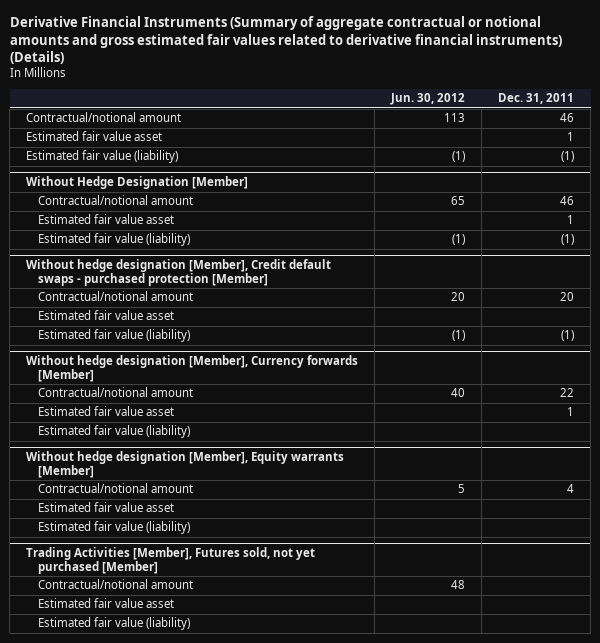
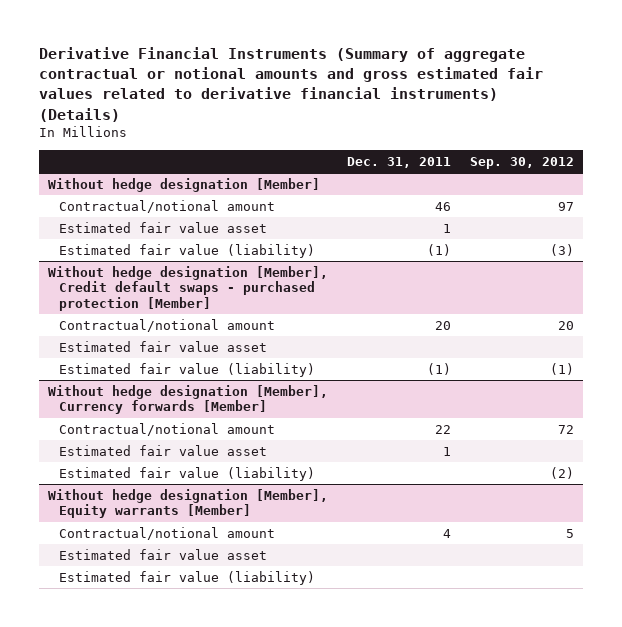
- | Jun. 30, 2012 | Dec. 31, 2011
+ | Dec. 31, 2011 | Sep. 30, 2012
- Contractual/notional amount | 113 | 46
- Estimated fair value asset | | 1
- Estimated fair value (liability) | (1) | (1)
- Without Hedge Designation [Member]
+ Without hedge designation [Member]
- Trading Activities [Member], Futures sold, not yet purchased [Member]
- Contractual/notional amount | 48 |
- Estimated fair value asset
- Estimated fair value (liability)

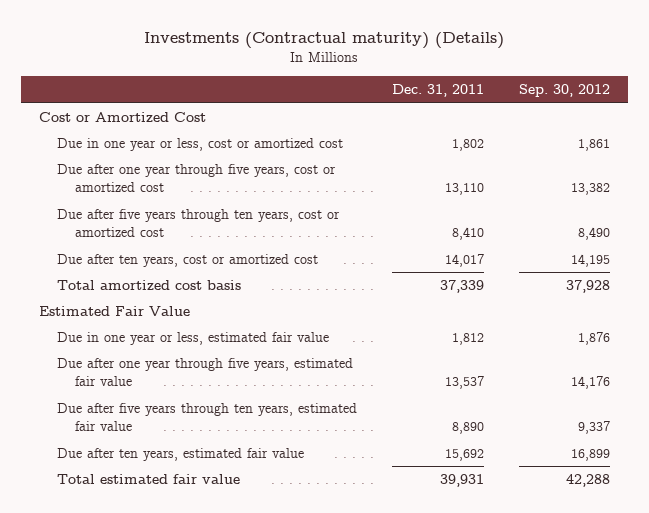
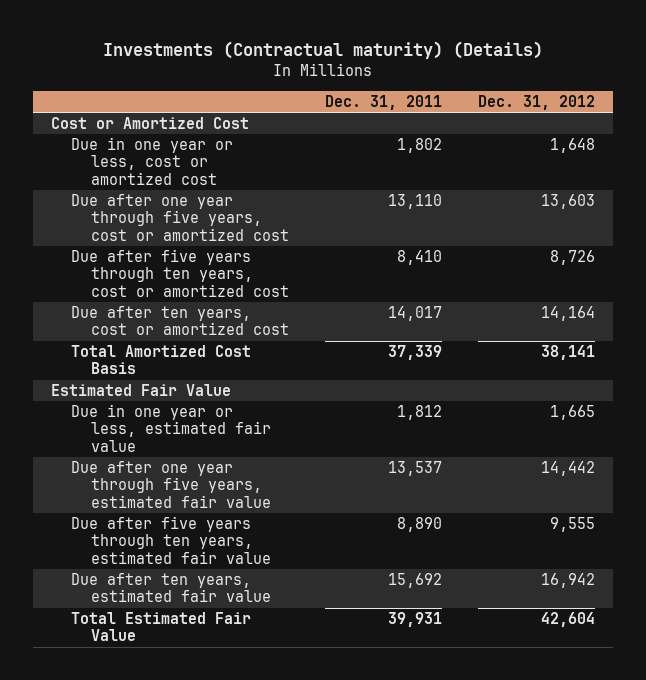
- | Dec. 31, 2011 | Sep. 30, 2012
+ | Dec. 31, 2011 | Dec. 31, 2012
- Total amortized cost basis | 37,339 | 37,928
+ Total Amortized Cost Basis | 37,339 | 38,141
- Total estimated fair value | 39,931 | 42,288
+ Total Estimated Fair Value | 39,931 | 42,604

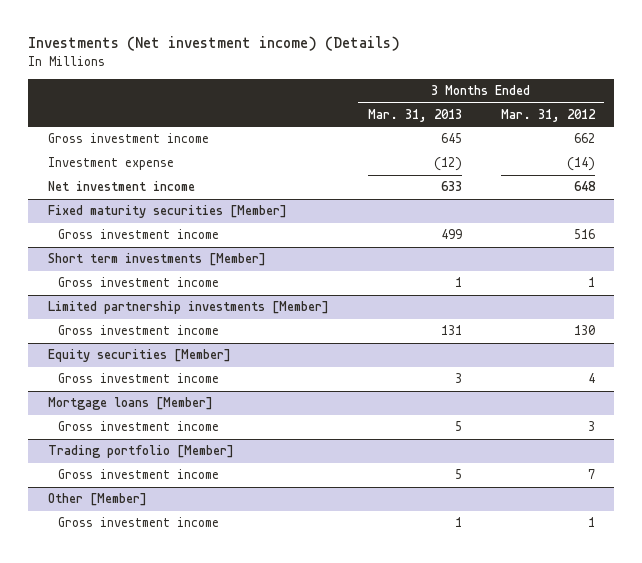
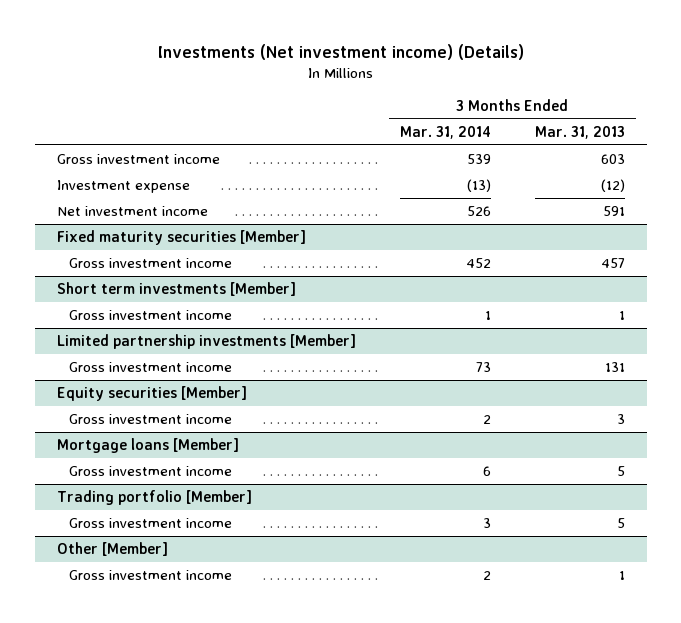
- | 3 Months Ended Mar. 31, 2013 | 3 Months Ended Mar. 31, 2012
+ | 3 Months Ended Mar. 31, 2014 | 3 Months Ended Mar. 31, 2013
- Gross investment income | 645 | 662
+ Gross investment income | 539 | 603
- Net investment income | 633 | 648
+ Net investment income | 526 | 591
@ Fixed maturity securities [Member]
- Gross investment income | 499 | 516
+ Gross investment income | 452 | 457

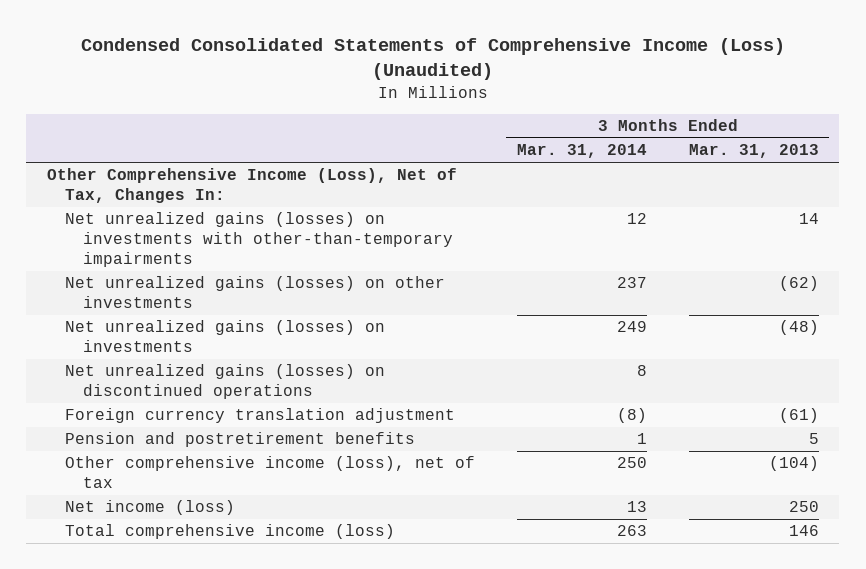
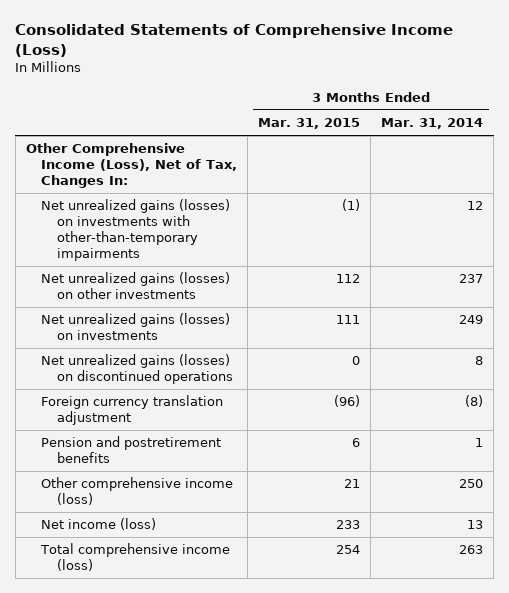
- Condensed Consolidated Statements of Comprehensive Income (Loss) (Unaudited)
+ Consolidated Statements of Comprehensive Income (Loss)
- | 3 Months Ended Mar. 31, 2014 | 3 Months Ended Mar. 31, 2013
+ | 3 Months Ended Mar. 31, 2015 | 3 Months Ended Mar. 31, 2014
- Other comprehensive income (loss), net of tax | 250 | (104)
+ Other comprehensive income (loss) | 21 | 250

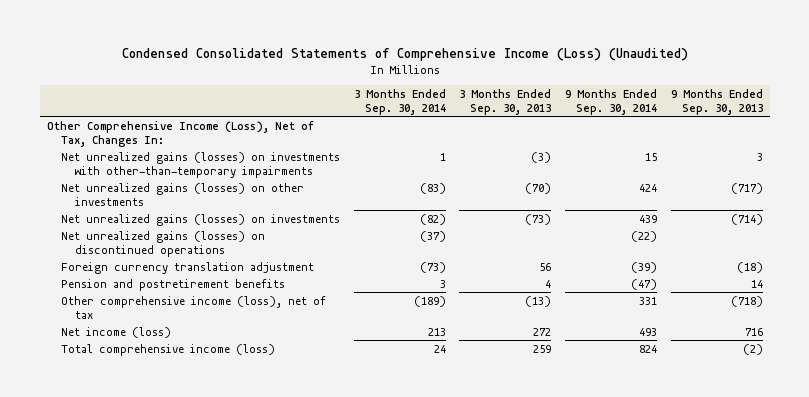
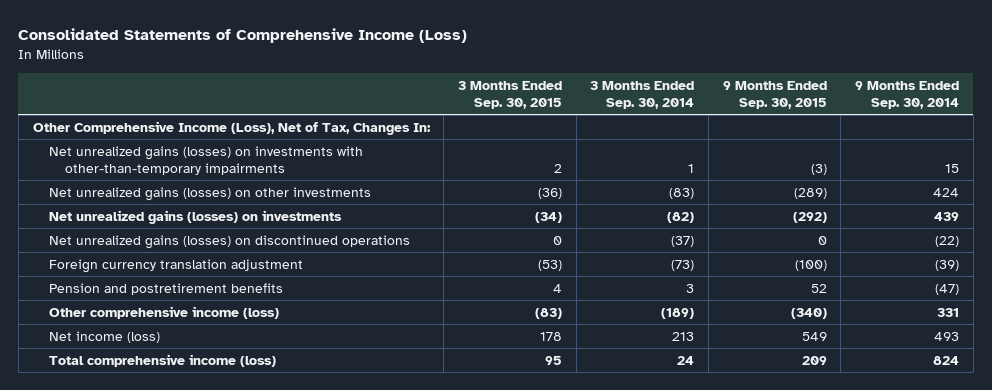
- Condensed Consolidated Statements of Comprehensive Income (Loss) (Unaudited)
+ Consolidated Statements of Comprehensive Income (Loss)
- | 3 Months Ended Sep. 30, 2014 | 3 Months Ended Sep. 30, 2013 | 9 Months Ended Sep. 30, 2014 | 9 Months Ended Sep. 30, 2013
+ | 3 Months Ended Sep. 30, 2015 | 3 Months Ended Sep. 30, 2014 | 9 Months Ended Sep. 30, 2015 | 9 Months Ended Sep. 30, 2014
- Other comprehensive income (loss), net of tax | (189) | (13) | 331 | (718)
+ Other comprehensive income (loss) | (83) | (189) | (340) | 331

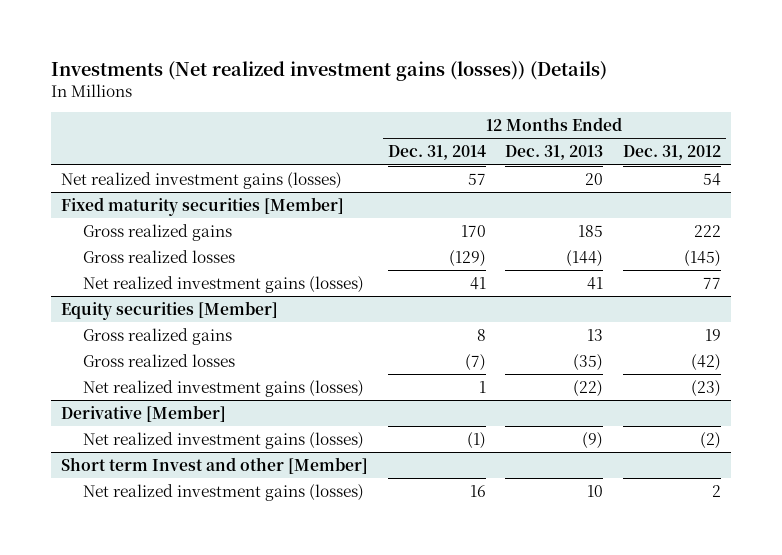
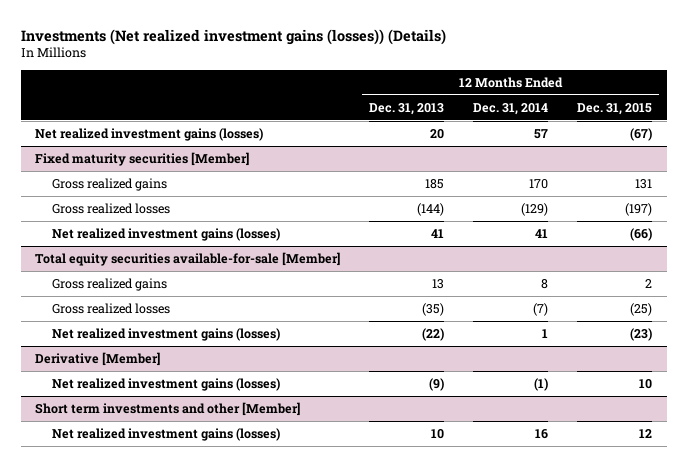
- | 12 Months Ended Dec. 31, 2014 | 12 Months Ended Dec. 31, 2013 | 12 Months Ended Dec. 31, 2012
+ | 12 Months Ended Dec. 31, 2013 | 12 Months Ended Dec. 31, 2014 | 12 Months Ended Dec. 31, 2015
- Equity securities [Member]
+ Total equity securities available-for-sale [Member]
- Short term Invest and other [Member]
+ Short term investments and other [Member]

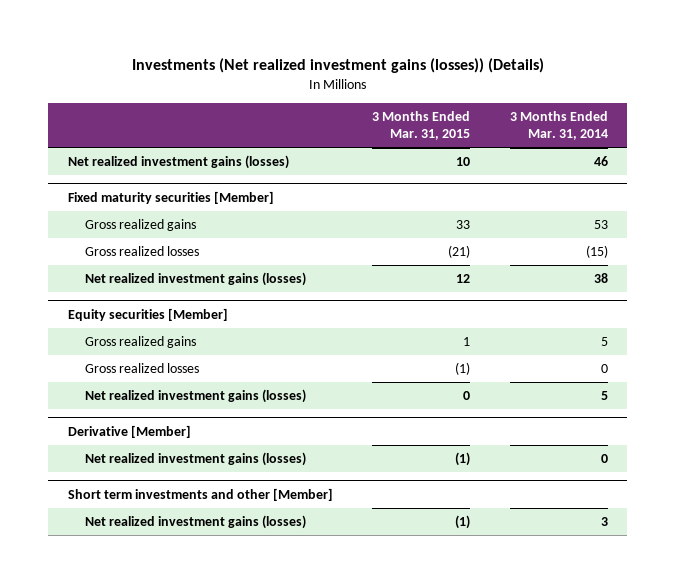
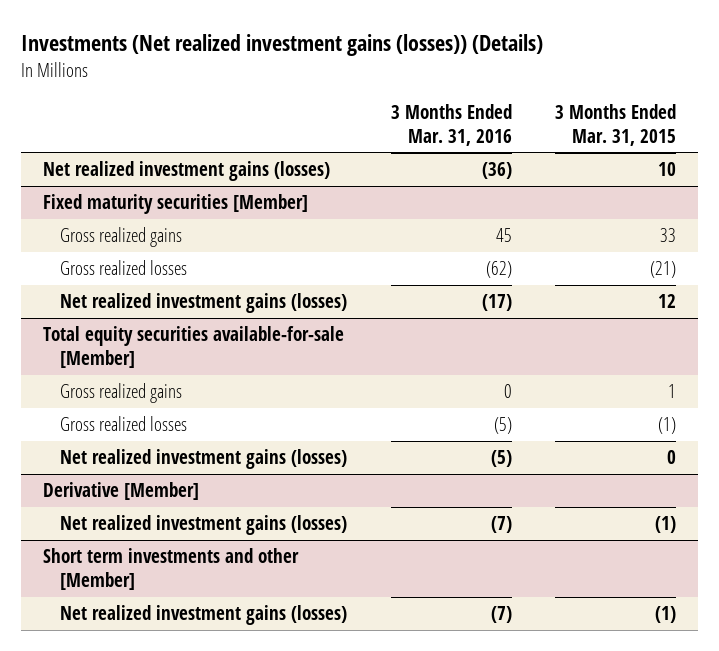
- | 3 Months Ended Mar. 31, 2015 | 3 Months Ended Mar. 31, 2014
+ | 3 Months Ended Mar. 31, 2016 | 3 Months Ended Mar. 31, 2015
- Equity securities [Member]
+ Total equity securities available-for-sale [Member]

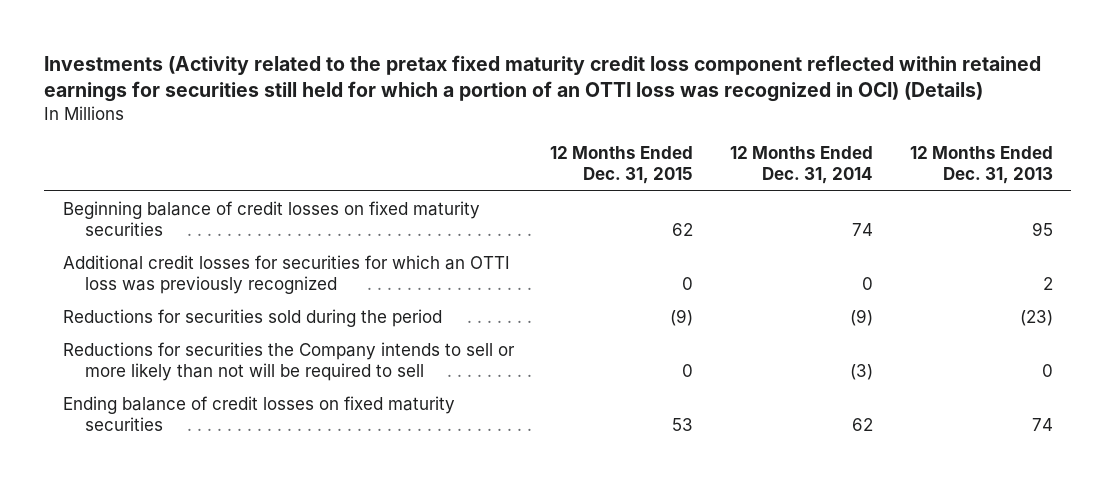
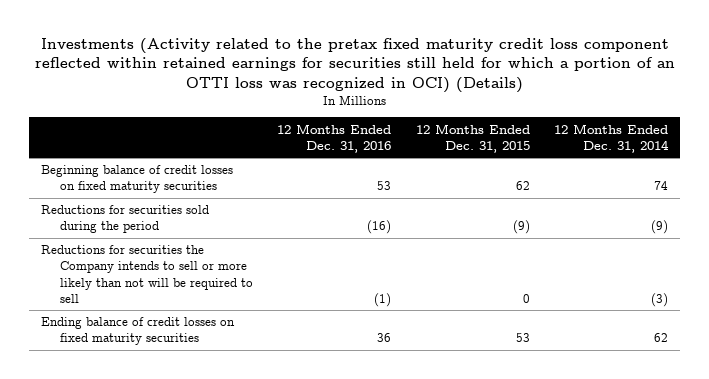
- | 12 Months Ended Dec. 31, 2015 | 12 Months Ended Dec. 31, 2014 | 12 Months Ended Dec. 31, 2013
+ | 12 Months Ended Dec. 31, 2016 | 12 Months Ended Dec. 31, 2015 | 12 Months Ended Dec. 31, 2014
- Additional credit losses for securities for which an OTTI loss was previously recognized | 0 | 0 | 2

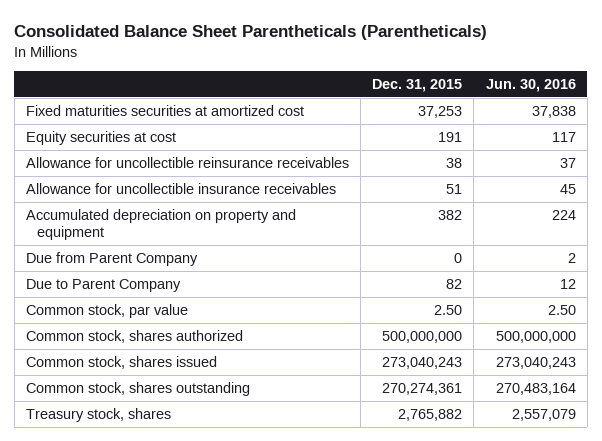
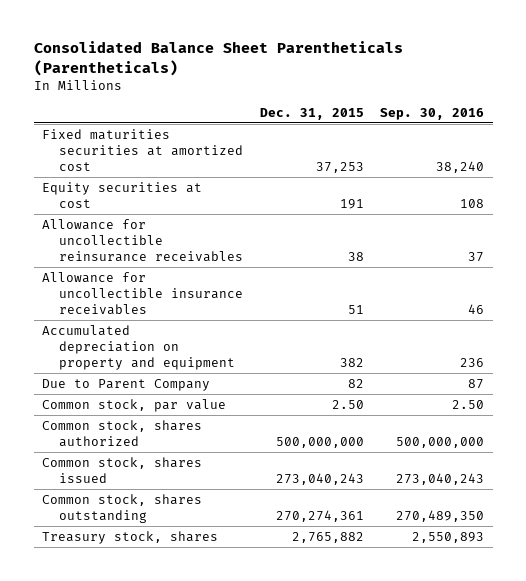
- | Dec. 31, 2015 | Jun. 30, 2016
+ | Dec. 31, 2015 | Sep. 30, 2016
- Due from Parent Company | 0 | 2

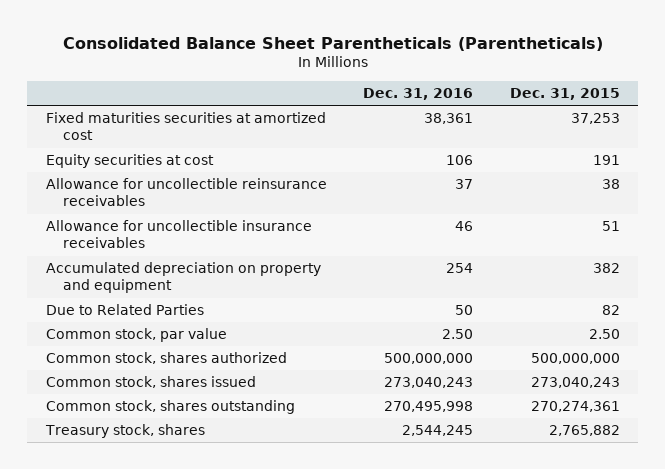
- | Dec. 31, 2015 | Sep. 30, 2016
+ | Dec. 31, 2016 | Dec. 31, 2015
- Due to Parent Company | 82 | 87
+ Due to Related Parties | 50 | 82

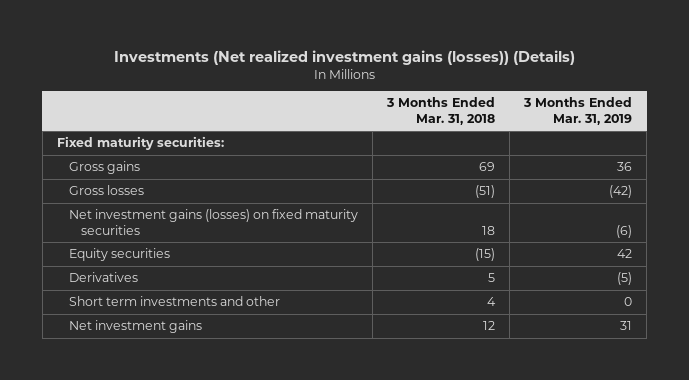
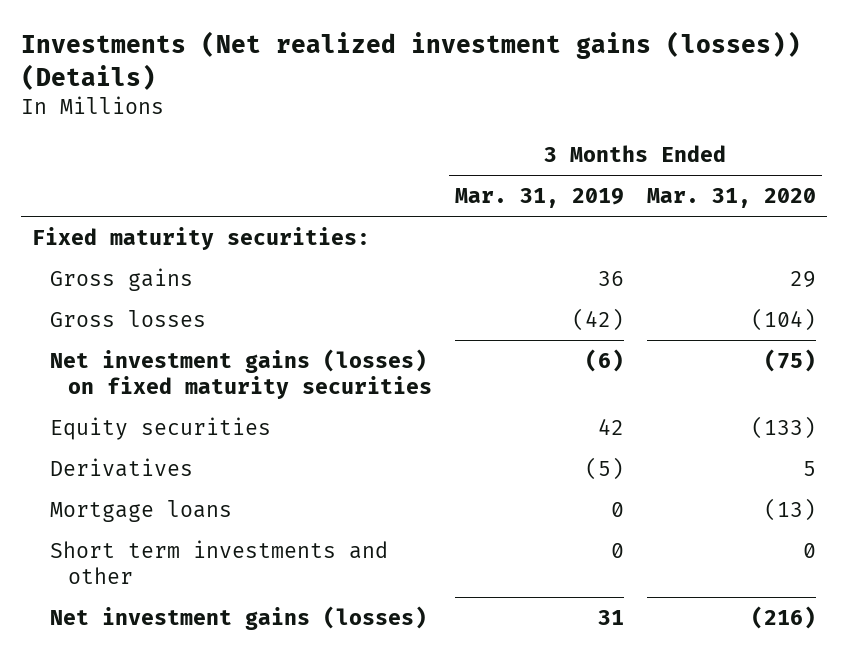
- | 3 Months Ended Mar. 31, 2018 | 3 Months Ended Mar. 31, 2019
+ | 3 Months Ended Mar. 31, 2019 | 3 Months Ended Mar. 31, 2020
+ Mortgage loans | 0 | (13)
- Net investment gains | 12 | 31
+ Net investment gains (losses) | 31 | (216)

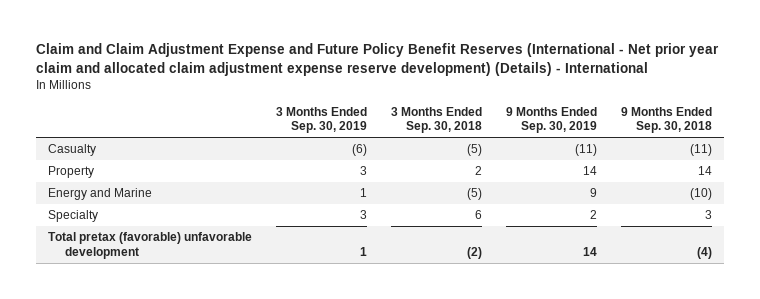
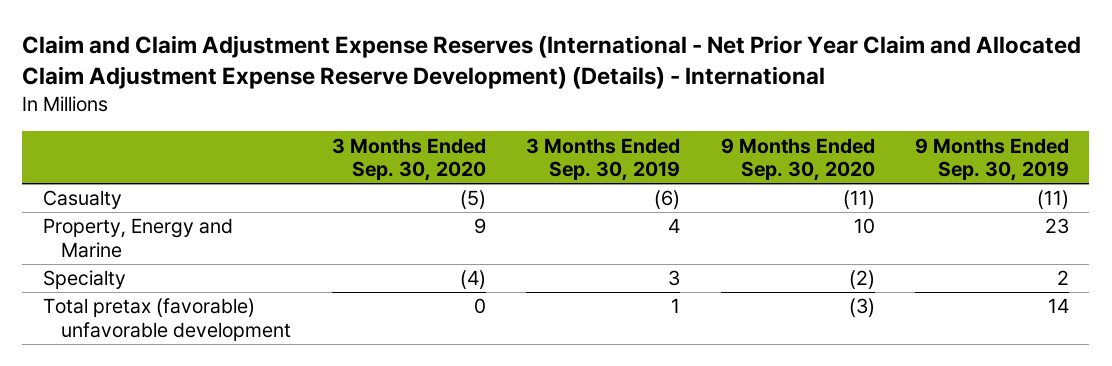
- Claim and Claim Adjustment Expense and Future Policy Benefit Reserves (International - Net prior year claim and allocated claim adjustment expense reserve development) (Details) - International
+ Claim and Claim Adjustment Expense Reserves (International - Net Prior Year Claim and Allocated Claim Adjustment Expense Reserve Development) (Details) - International
- | 3 Months Ended Sep. 30, 2019 | 3 Months Ended Sep. 30, 2018 | 9 Months Ended Sep. 30, 2019 | 9 Months Ended Sep. 30, 2018
+ | 3 Months Ended Sep. 30, 2020 | 3 Months Ended Sep. 30, 2019 | 9 Months Ended Sep. 30, 2020 | 9 Months Ended Sep. 30, 2019
- Property | 3 | 2 | 14 | 14
- Energy and Marine | 1 | (5) | 9 | (10)
+ Property, Energy and Marine | 9 | 4 | 10 | 23

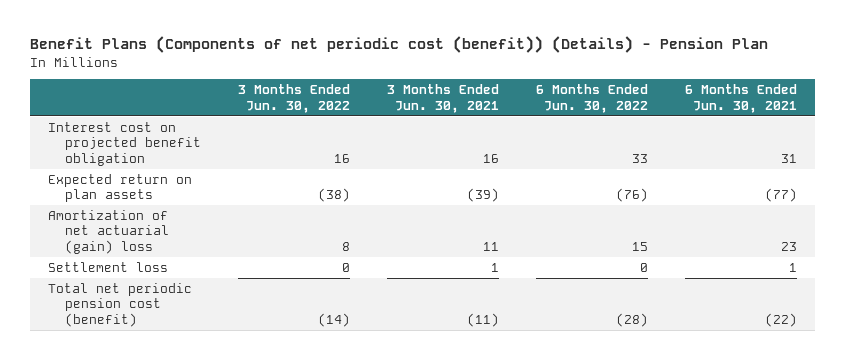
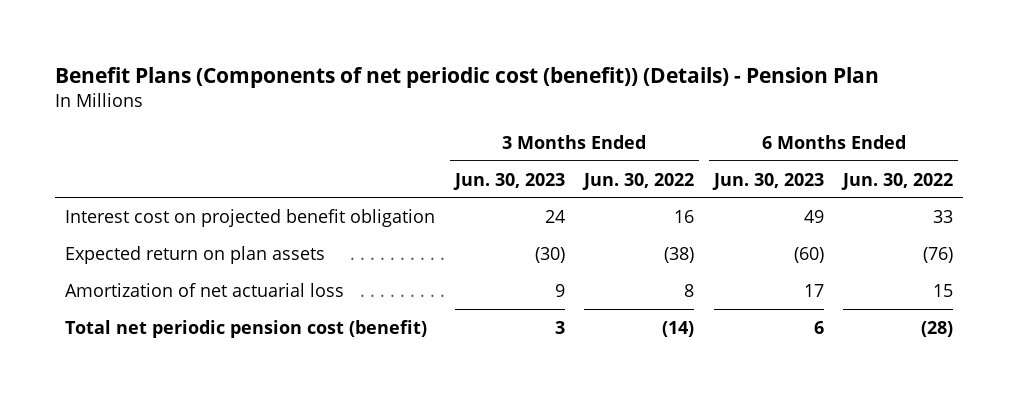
- | 3 Months Ended Jun. 30, 2022 | 3 Months Ended Jun. 30, 2021 | 6 Months Ended Jun. 30, 2022 | 6 Months Ended Jun. 30, 2021
+ | 3 Months Ended Jun. 30, 2023 | 3 Months Ended Jun. 30, 2022 | 6 Months Ended Jun. 30, 2023 | 6 Months Ended Jun. 30, 2022
- Amortization of net actuarial (gain) loss | 8 | 11 | 15 | 23
- Settlement loss | 0 | 1 | 0 | 1
+ Amortization of net actuarial loss | 9 | 8 | 17 | 15

